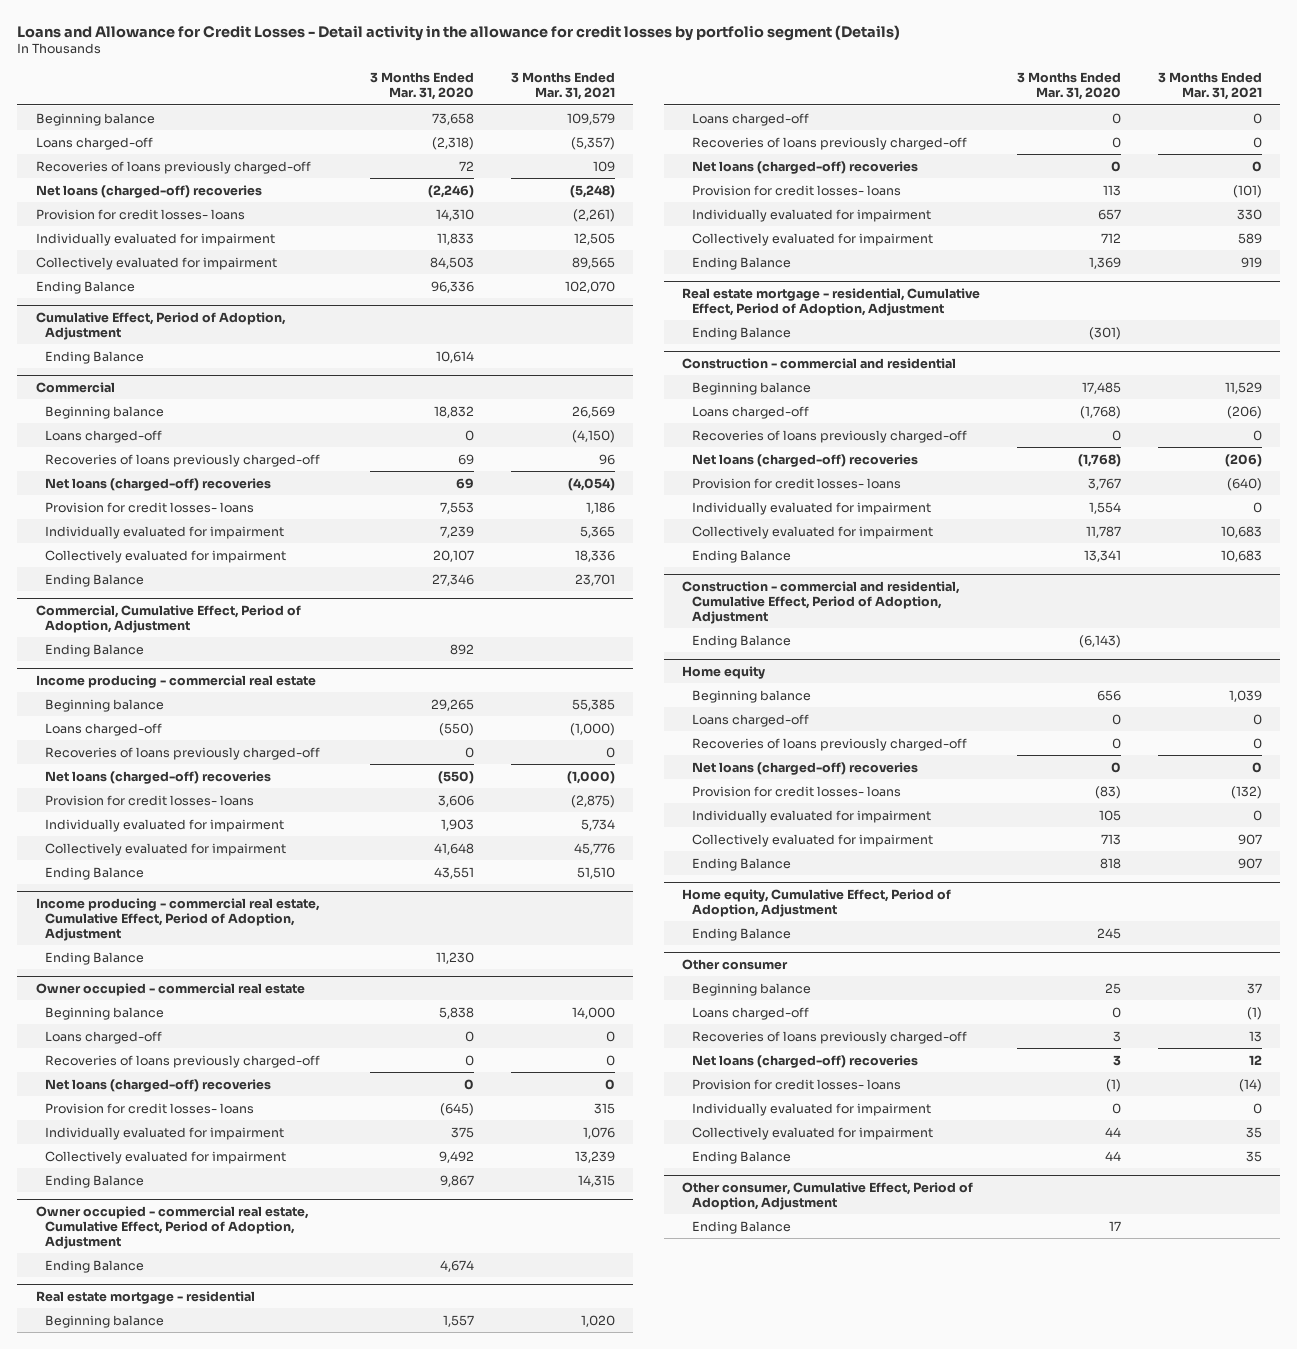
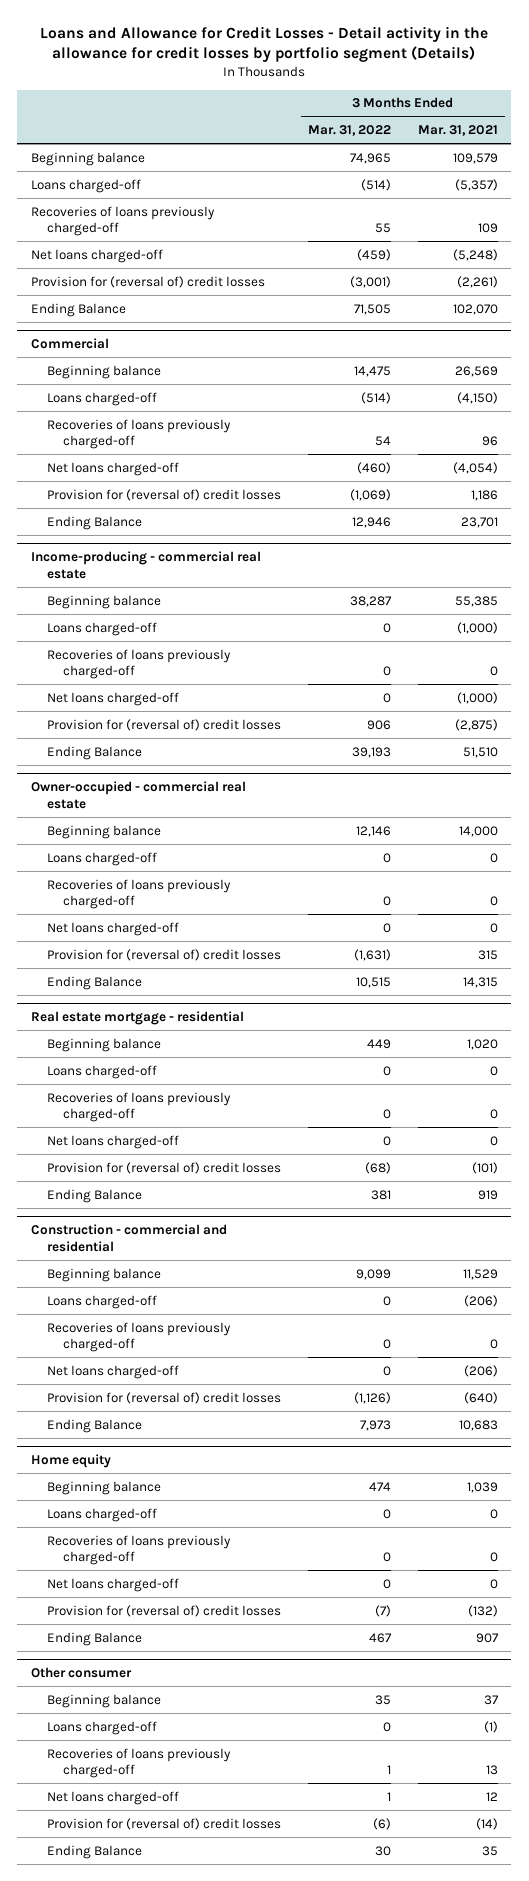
- | 3 Months Ended Mar. 31, 2020 | 3 Months Ended Mar. 31, 2021
+ | 3 Months Ended Mar. 31, 2022 | 3 Months Ended Mar. 31, 2021
- Net loans (charged-off) recoveries | (2,246) | (5,248)
- Provision for credit losses- loans | 14,310 | (2,261)
- Individually evaluated for impairment | 11,833 | 12,505
- Collectively evaluated for impairment | 84,503 | 89,565
+ Net loans charged-off | (459) | (5,248)
+ Provision for (reversal of) credit losses | (3,001) | (2,261)
- Cumulative Effect, Period of Adoption, Adjustment
- Ending Balance | 10,614 |
@ Commercial
- Net loans (charged-off) recoveries | 69 | (4,054)
- Provision for credit losses- loans | 7,553 | 1,186
- Individually evaluated for impairment | 7,239 | 5,365
- Collectively evaluated for impairment | 20,107 | 18,336
+ Net loans charged-off | (460) | (4,054)
+ Provision for (reversal of) credit losses | (1,069) | 1,186
- Commercial, Cumulative Effect, Period of Adoption, Adjustment
- Ending Balance | 892 |
- Income producing - commercial real estate
+ Income-producing - commercial real estate
- Net loans (charged-off) recoveries | (550) | (1,000)
- Provision for credit losses- loans | 3,606 | (2,875)
- Individually evaluated for impairment | 1,903 | 5,734
- Collectively evaluated for impairment | 41,648 | 45,776
+ Net loans charged-off | 0 | (1,000)
+ Provision for (reversal of) credit losses | 906 | (2,875)
- Income producing - commercial real estate, Cumulative Effect, Period of Adoption, Adjustment
- Ending Balance | 11,230 |
- Owner occupied - commercial real estate
+ Owner-occupied - commercial real estate
- Net loans (charged-off) recoveries | 0 | 0
- Provision for credit losses- loans | (645) | 315
- Individually evaluated for impairment | 375 | 1,076
- Collectively evaluated for impairment | 9,492 | 13,239
+ Net loans charged-off | 0 | 0
+ Provision for (reversal of) credit losses | (1,631) | 315
- Owner occupied - commercial real estate, Cumulative Effect, Period of Adoption, Adjustment
- Ending Balance | 4,674 |
@ Real estate mortgage - residential
- Net loans (charged-off) recoveries | 0 | 0
- Provision for credit losses- loans | 113 | (101)
- Individually evaluated for impairment | 657 | 330
- Collectively evaluated for impairment | 712 | 589
+ Net loans charged-off | 0 | 0
+ Provision for (reversal of) credit losses | (68) | (101)
- Real estate mortgage - residential, Cumulative Effect, Period of Adoption, Adjustment
- Ending Balance | (301) |
@ Construction - commercial and residential
- Net loans (charged-off) recoveries | (1,768) | (206)
- Provision for credit losses- loans | 3,767 | (640)
- Individually evaluated for impairment | 1,554 | 0
- Collectively evaluated for impairment | 11,787 | 10,683
+ Net loans charged-off | 0 | (206)
+ Provision for (reversal of) credit losses | (1,126) | (640)
- Construction - commercial and residential, Cumulative Effect, Period of Adoption, Adjustment
- Ending Balance | (6,143) |
@ Home equity
- Net loans (charged-off) recoveries | 0 | 0
- Provision for credit losses- loans | (83) | (132)
- Individually evaluated for impairment | 105 | 0
- Collectively evaluated for impairment | 713 | 907
+ Net loans charged-off | 0 | 0
+ Provision for (reversal of) credit losses | (7) | (132)
- Home equity, Cumulative Effect, Period of Adoption, Adjustment
- Ending Balance | 245 |
@ Other consumer
- Net loans (charged-off) recoveries | 3 | 12
- Provision for credit losses- loans | (1) | (14)
- Individually evaluated for impairment | 0 | 0
- Collectively evaluated for impairment | 44 | 35
+ Net loans charged-off | 1 | 12
+ Provision for (reversal of) credit losses | (6) | (14)
- Other consumer, Cumulative Effect, Period of Adoption, Adjustment
- Ending Balance | 17 |

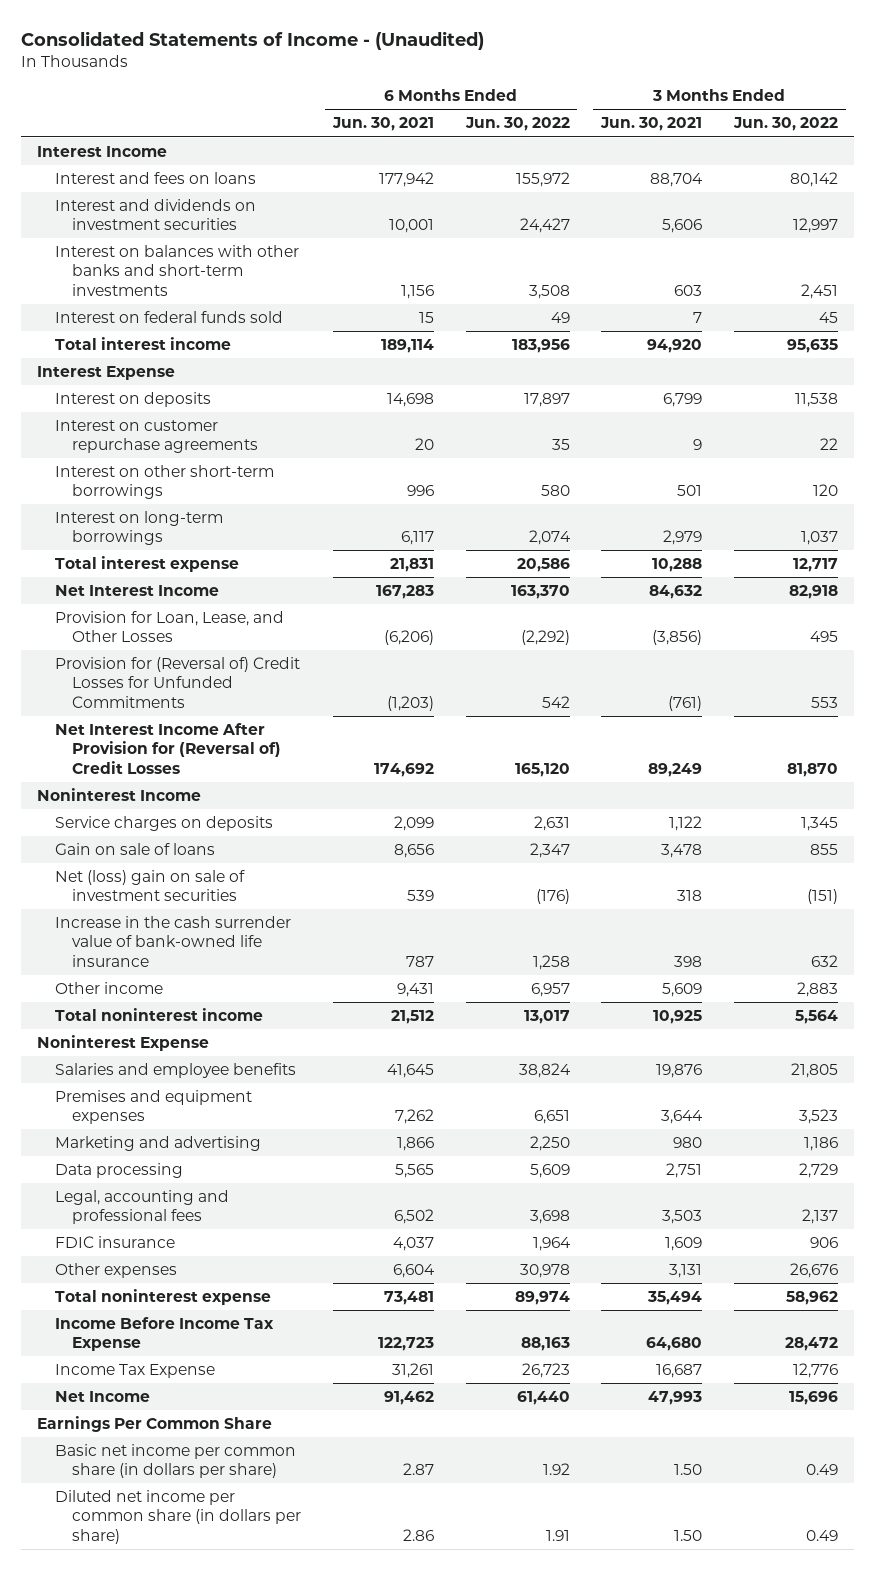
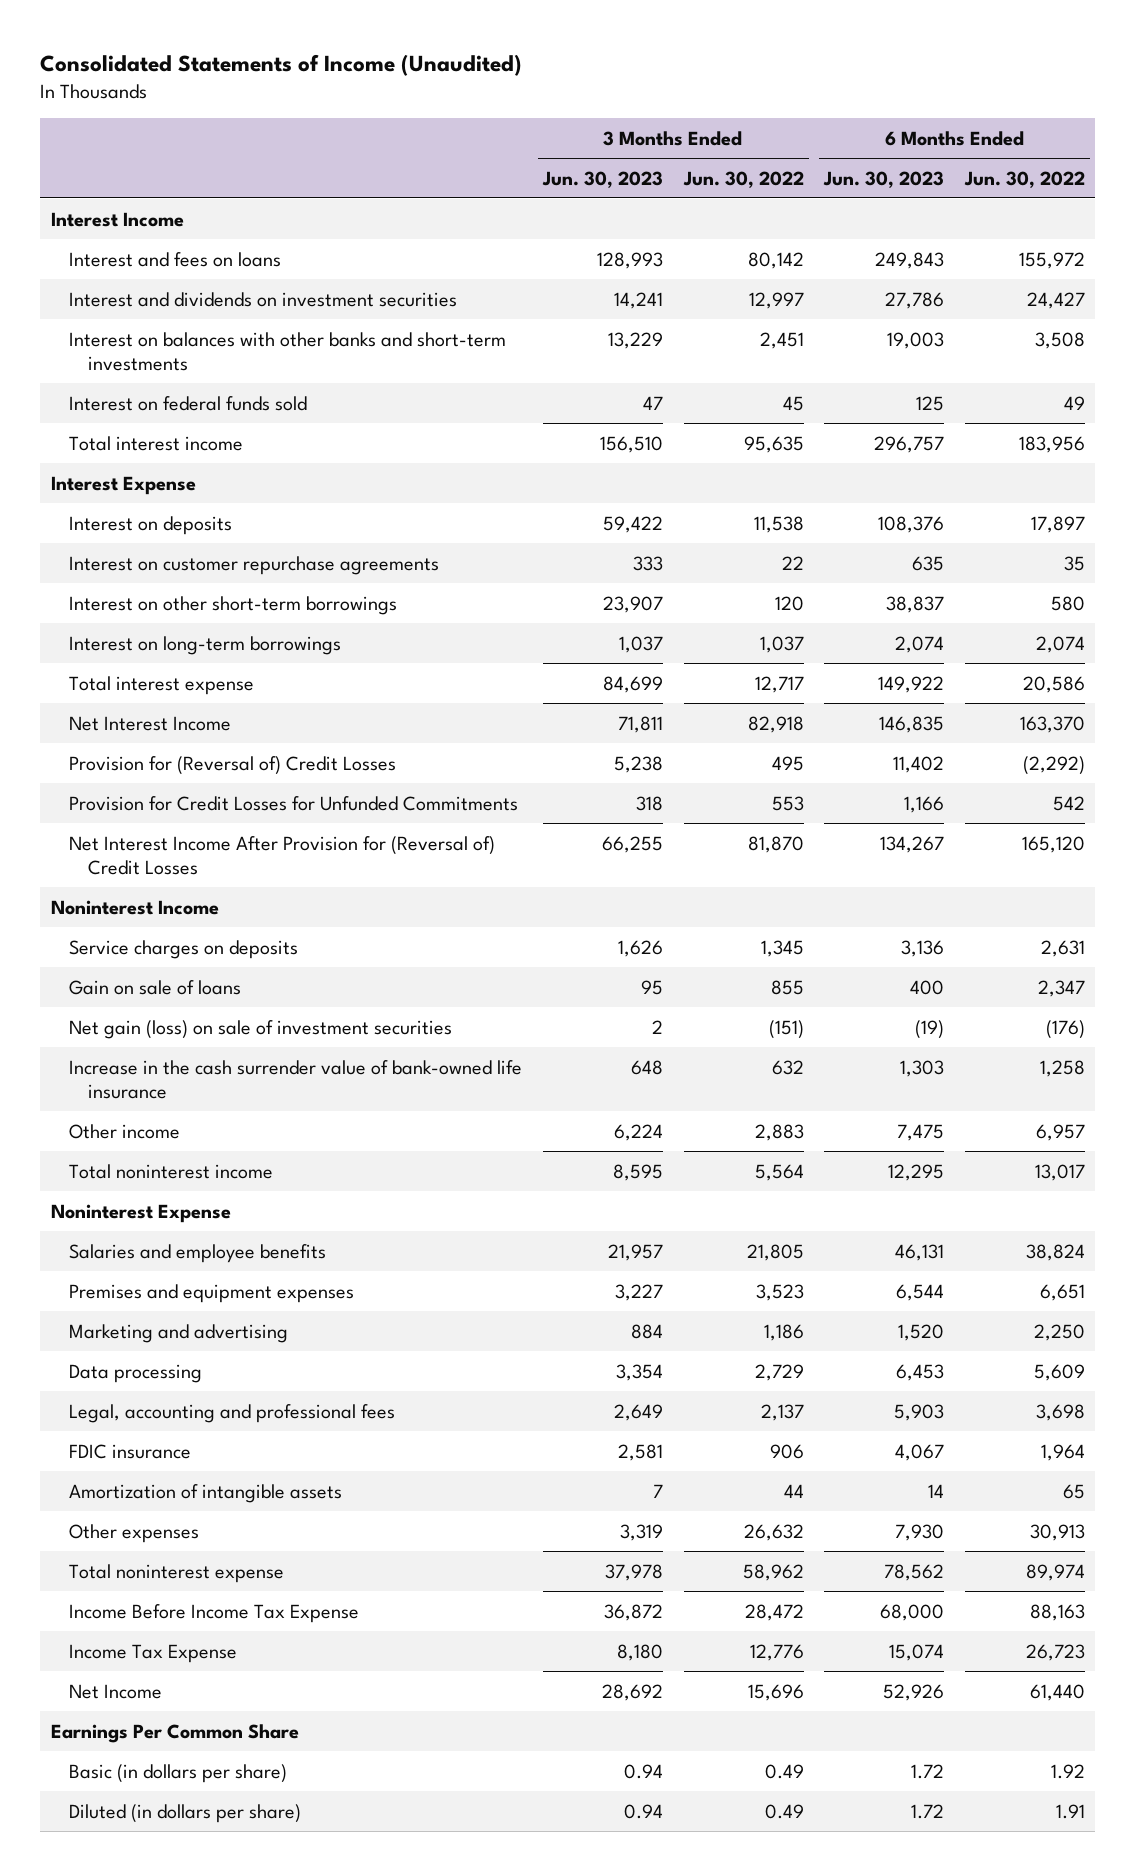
- Consolidated Statements of Income - (Unaudited)
+ Consolidated Statements of Income (Unaudited)
- | 6 Months Ended Jun. 30, 2021 | 6 Months Ended Jun. 30, 2022 | 3 Months Ended Jun. 30, 2021 | 3 Months Ended Jun. 30, 2022
+ | 3 Months Ended Jun. 30, 2023 | 3 Months Ended Jun. 30, 2022 | 6 Months Ended Jun. 30, 2023 | 6 Months Ended Jun. 30, 2022
- Provision for Loan, Lease, and Other Losses | (6,206) | (2,292) | (3,856) | 495
- Provision for (Reversal of) Credit Losses for Unfunded Commitments | (1,203) | 542 | (761) | 553
+ Provision for (Reversal of) Credit Losses | 5,238 | 495 | 11,402 | (2,292)
+ Provision for Credit Losses for Unfunded Commitments | 318 | 553 | 1,166 | 542
- Net (loss) gain on sale of investment securities | 539 | (176) | 318 | (151)
+ Net gain (loss) on sale of investment securities | 2 | (151) | (19) | (176)
- Other expenses | 6,604 | 30,978 | 3,131 | 26,676
+ Amortization of intangible assets | 7 | 44 | 14 | 65
+ Other expenses | 3,319 | 26,632 | 7,930 | 30,913
- Basic net income per common share (in dollars per share) | 2.87 | 1.92 | 1.50 | 0.49
- Diluted net income per common share (in dollars per share) | 2.86 | 1.91 | 1.50 | 0.49
+ Basic (in dollars per share) | 0.94 | 0.49 | 1.72 | 1.92
+ Diluted (in dollars per share) | 0.94 | 0.49 | 1.72 | 1.91

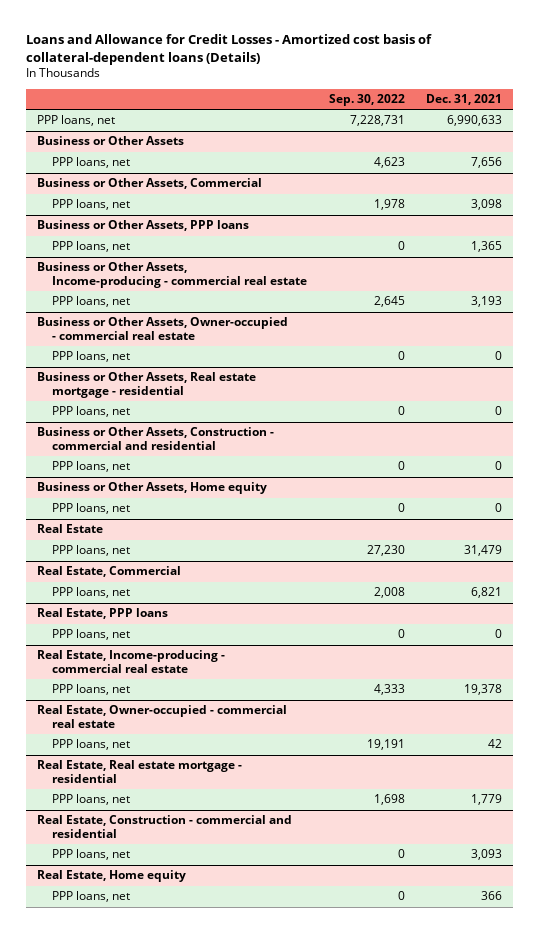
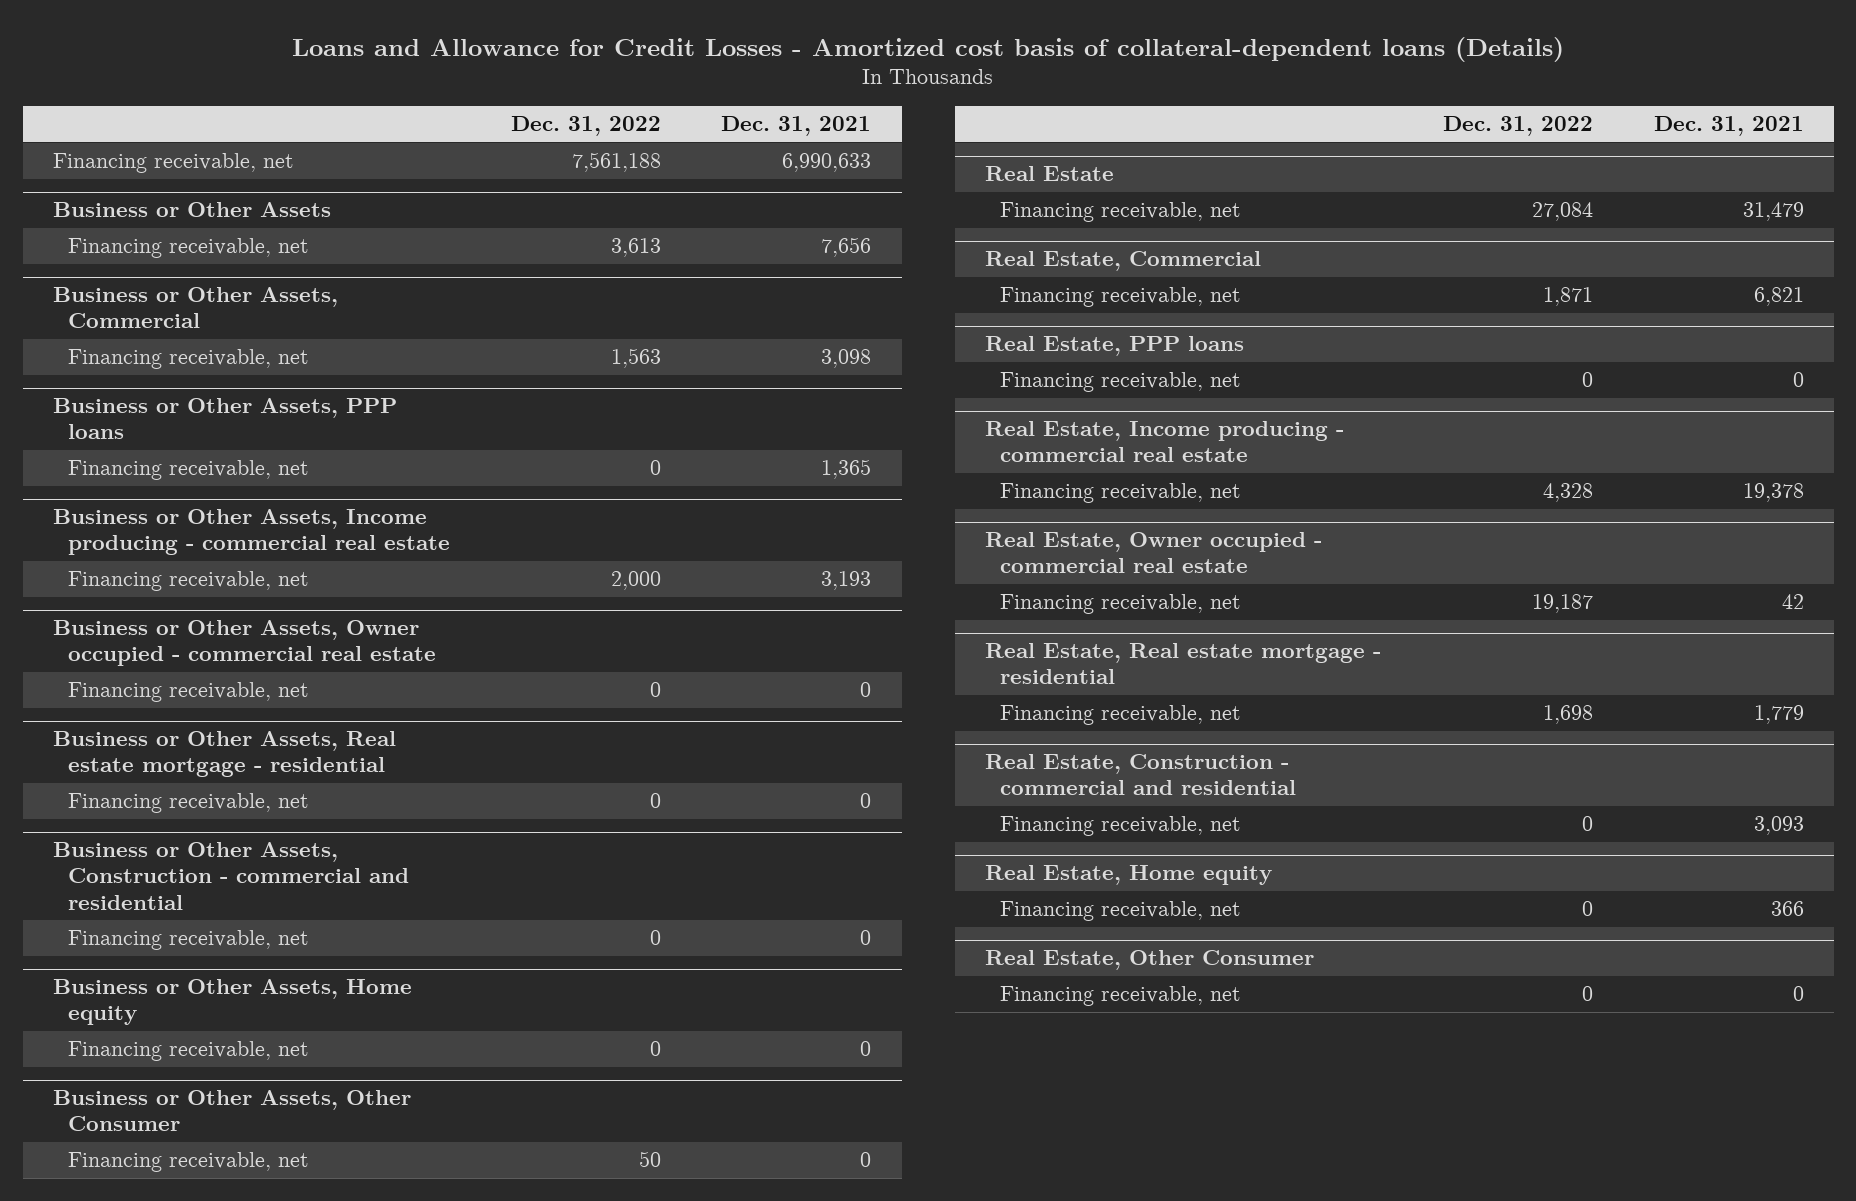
- | Sep. 30, 2022 | Dec. 31, 2021
+ | Dec. 31, 2022 | Dec. 31, 2021
- PPP loans, net | 7,228,731 | 6,990,633
+ Financing receivable, net | 7,561,188 | 6,990,633
@ Business or Other Assets
- PPP loans, net | 4,623 | 7,656
+ Financing receivable, net | 3,613 | 7,656
@ Business or Other Assets, Commercial
- PPP loans, net | 1,978 | 3,098
+ Financing receivable, net | 1,563 | 3,098
@ Business or Other Assets, PPP loans
- PPP loans, net | 0 | 1,365
- Business or Other Assets, Income-producing - commercial real estate
- PPP loans, net | 2,645 | 3,193
- Business or Other Assets, Owner-occupied - commercial real estate
- PPP loans, net | 0 | 0
@ Business or Other Assets, PPP loans
+ Financing receivable, net | 0 | 1,365
+ Business or Other Assets, Income producing - commercial real estate
+ Financing receivable, net | 2,000 | 3,193
+ Business or Other Assets, Owner occupied - commercial real estate
+ Financing receivable, net | 0 | 0
@ Business or Other Assets, Real estate mortgage - residential
- PPP loans, net | 0 | 0
+ Financing receivable, net | 0 | 0
@ Business or Other Assets, Construction - commercial and residential
- PPP loans, net | 0 | 0
+ Financing receivable, net | 0 | 0
@ Business or Other Assets, Home equity
- PPP loans, net | 0 | 0
+ Financing receivable, net | 0 | 0
+ Business or Other Assets, Other Consumer
+ Financing receivable, net | 50 | 0
@ Real Estate
- PPP loans, net | 27,230 | 31,479
+ Financing receivable, net | 27,084 | 31,479
@ Real Estate, Commercial
- PPP loans, net | 2,008 | 6,821
+ Financing receivable, net | 1,871 | 6,821
@ Real Estate, PPP loans
- PPP loans, net | 0 | 0
- Real Estate, Income-producing - commercial real estate
- PPP loans, net | 4,333 | 19,378
- Real Estate, Owner-occupied - commercial real estate
- PPP loans, net | 19,191 | 42
@ Real Estate, PPP loans
+ Financing receivable, net | 0 | 0
+ Real Estate, Income producing - commercial real estate
+ Financing receivable, net | 4,328 | 19,378
+ Real Estate, Owner occupied - commercial real estate
+ Financing receivable, net | 19,187 | 42
@ Real Estate, Real estate mortgage - residential
- PPP loans, net | 1,698 | 1,779
+ Financing receivable, net | 1,698 | 1,779
@ Real Estate, Construction - commercial and residential
- PPP loans, net | 0 | 3,093
+ Financing receivable, net | 0 | 3,093
@ Real Estate, Home equity
- PPP loans, net | 0 | 366
+ Financing receivable, net | 0 | 366
+ Real Estate, Other Consumer
+ Financing receivable, net | 0 | 0

